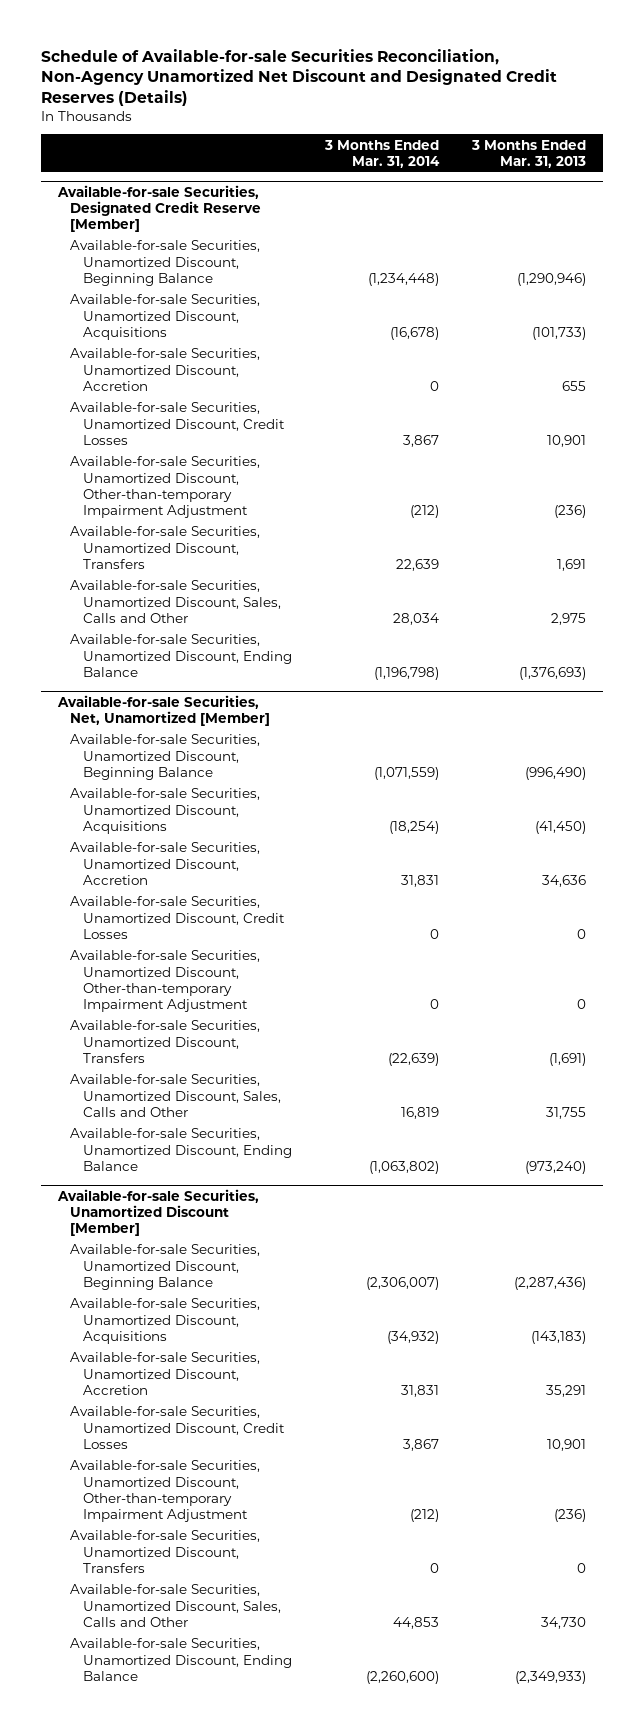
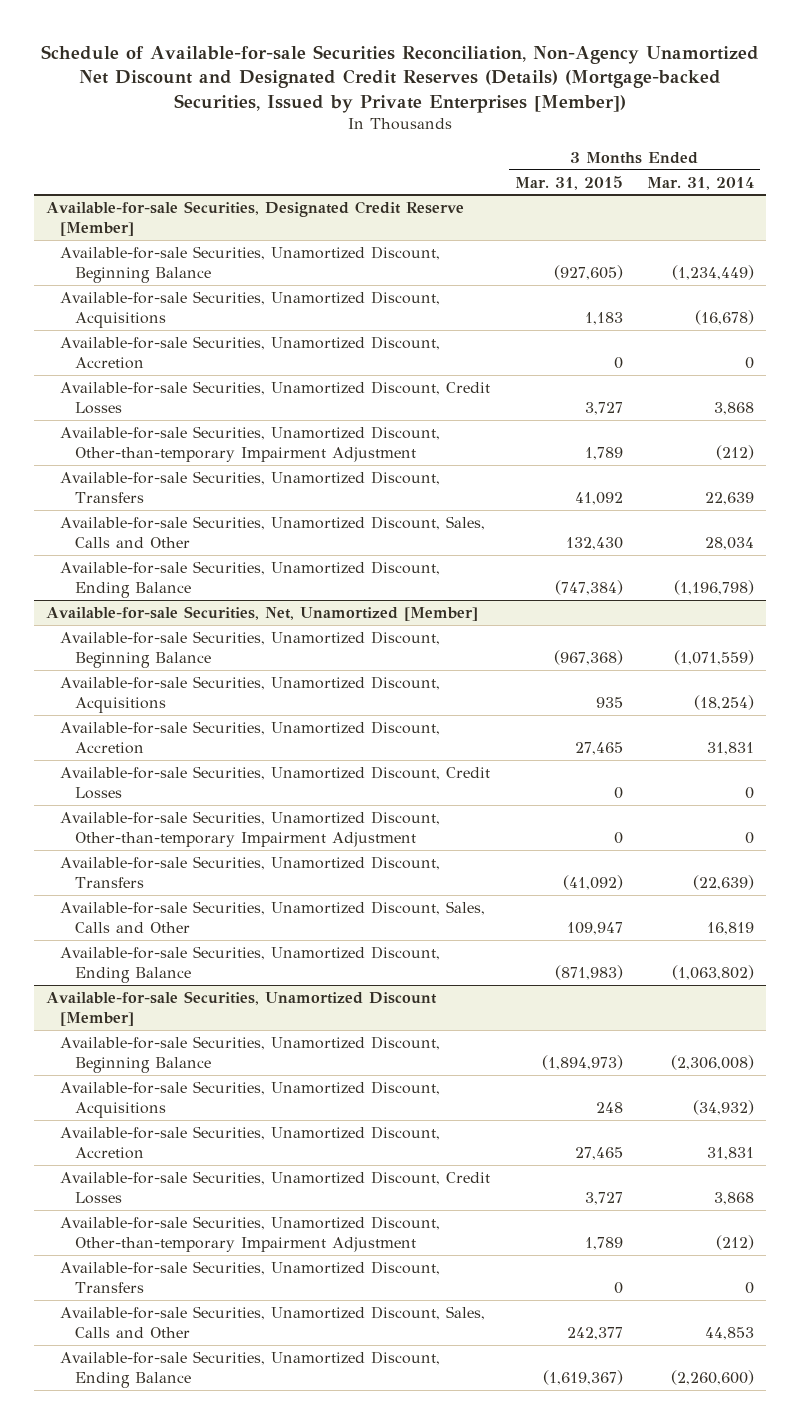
- Schedule of Available-for-sale Securities Reconciliation, Non-Agency Unamortized Net Discount and Designated Credit Reserves (Details)
+ Schedule of Available-for-sale Securities Reconciliation, Non-Agency Unamortized Net Discount and Designated Credit Reserves (Details) (Mortgage-backed Securities, Issued by Private Enterprises [Member])
- | 3 Months Ended Mar. 31, 2014 | 3 Months Ended Mar. 31, 2013
+ | 3 Months Ended Mar. 31, 2015 | 3 Months Ended Mar. 31, 2014
@ Available-for-sale Securities, Designated Credit Reserve [Member]
- Available-for-sale Securities, Unamortized Discount, Beginning Balance | (1,234,448) | (1,290,946)
+ Available-for-sale Securities, Unamortized Discount, Beginning Balance | (927,605) | (1,234,449)
- Available-for-sale Securities, Unamortized Discount, Credit Losses | 3,867 | 10,901
+ Available-for-sale Securities, Unamortized Discount, Credit Losses | 3,727 | 3,868
@ Available-for-sale Securities, Unamortized Discount [Member]
- Available-for-sale Securities, Unamortized Discount, Beginning Balance | (2,306,007) | (2,287,436)
+ Available-for-sale Securities, Unamortized Discount, Beginning Balance | (1,894,973) | (2,306,008)
- Available-for-sale Securities, Unamortized Discount, Credit Losses | 3,867 | 10,901
+ Available-for-sale Securities, Unamortized Discount, Credit Losses | 3,727 | 3,868

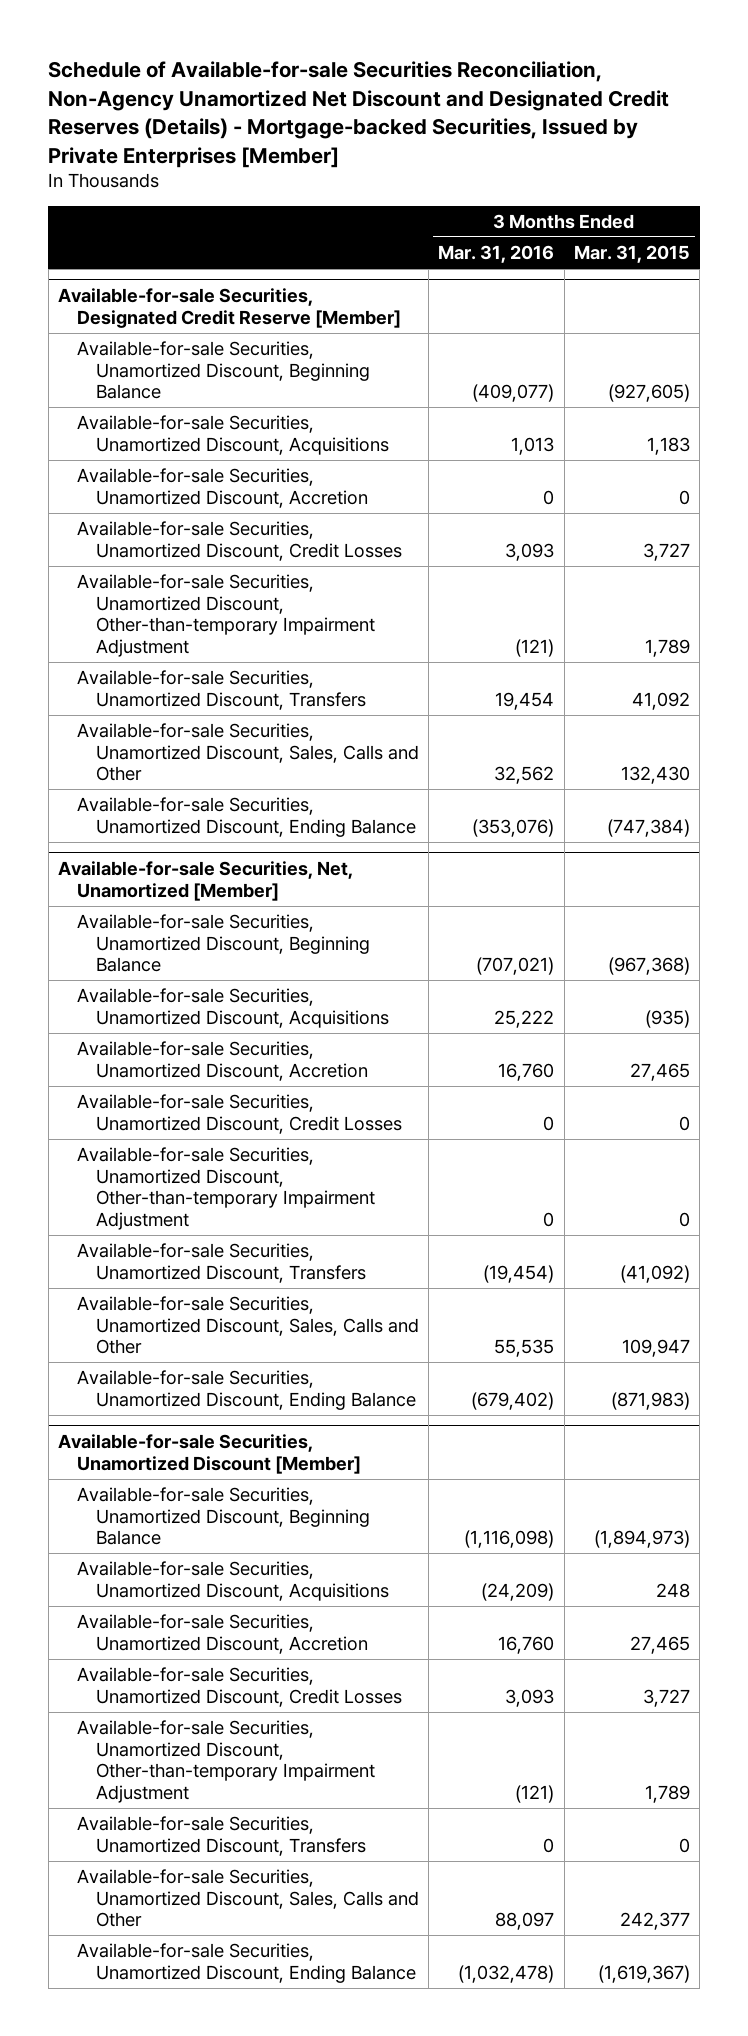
- Schedule of Available-for-sale Securities Reconciliation, Non-Agency Unamortized Net Discount and Designated Credit Reserves (Details) (Mortgage-backed Securities, Issued by Private Enterprises [Member])
+ Schedule of Available-for-sale Securities Reconciliation, Non-Agency Unamortized Net Discount and Designated Credit Reserves (Details) - Mortgage-backed Securities, Issued by Private Enterprises [Member]
- | 3 Months Ended Mar. 31, 2015 | 3 Months Ended Mar. 31, 2014
+ | 3 Months Ended Mar. 31, 2016 | 3 Months Ended Mar. 31, 2015
@ Available-for-sale Securities, Net, Unamortized [Member]
- Available-for-sale Securities, Unamortized Discount, Acquisitions | 935 | (18,254)
+ Available-for-sale Securities, Unamortized Discount, Acquisitions | 25,222 | (935)

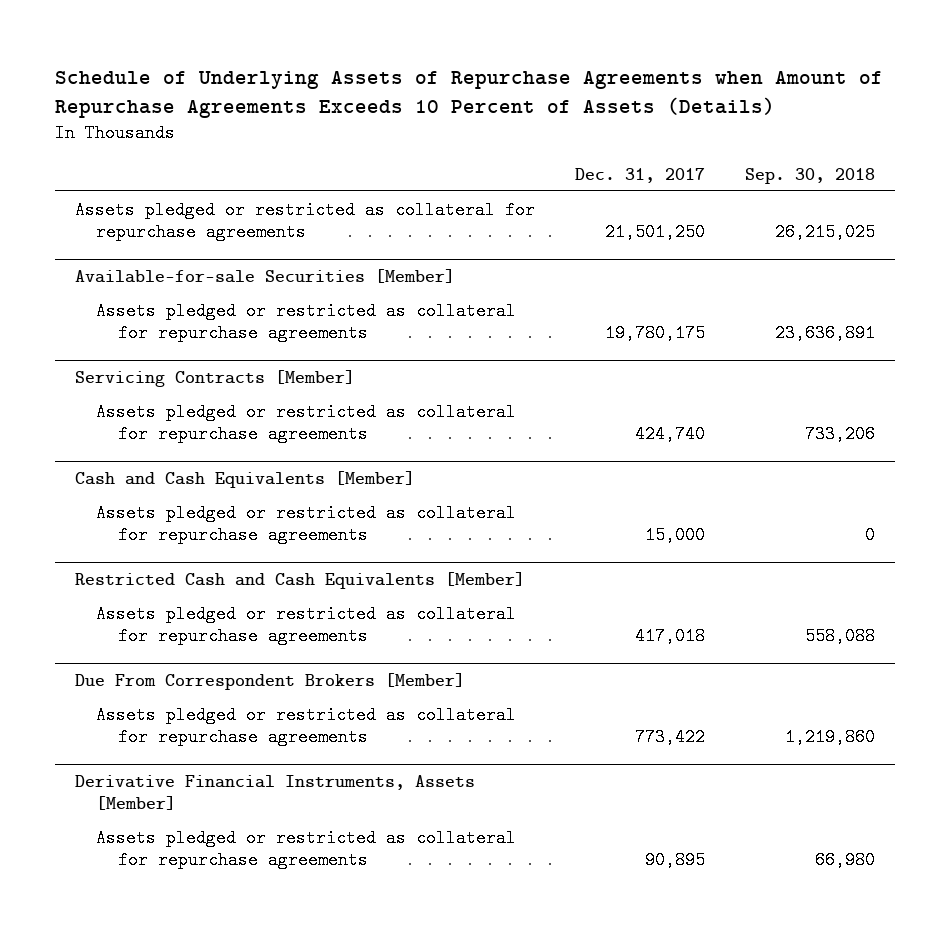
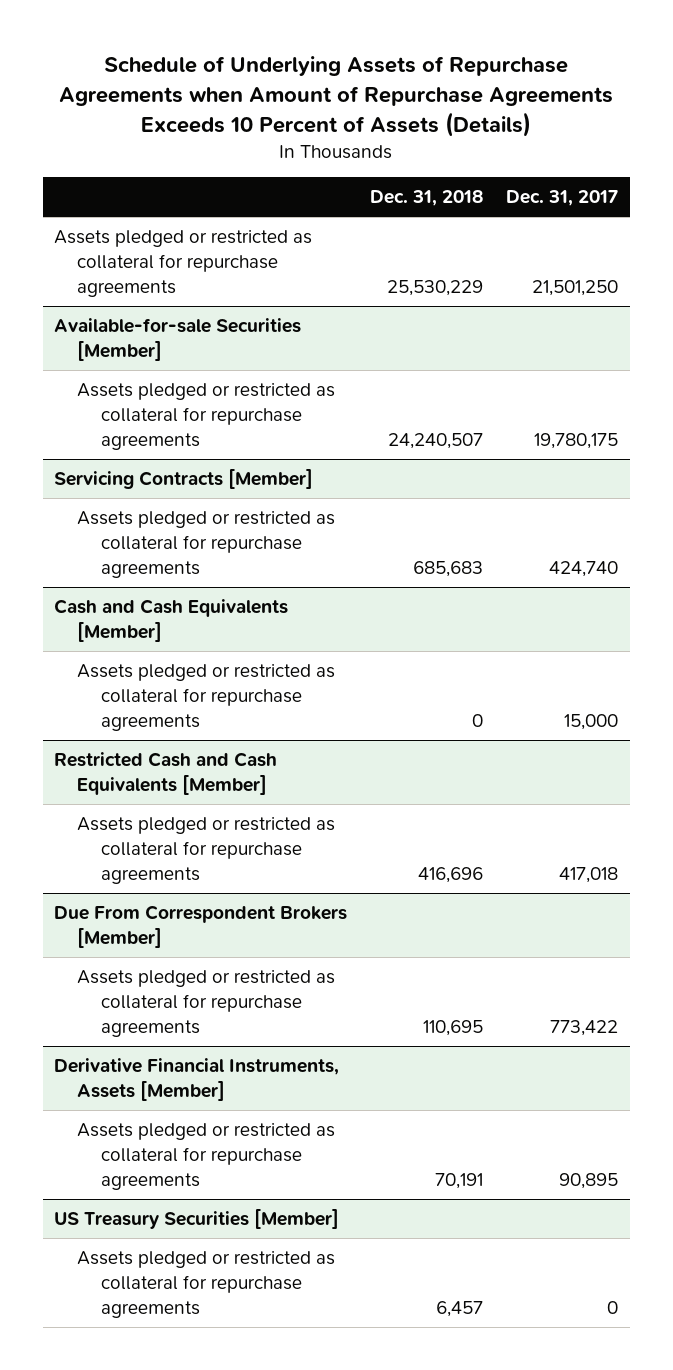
- | Dec. 31, 2017 | Sep. 30, 2018
+ | Dec. 31, 2018 | Dec. 31, 2017
+ US Treasury Securities [Member]
+ Assets pledged or restricted as collateral for repurchase agreements | 6,457 | 0

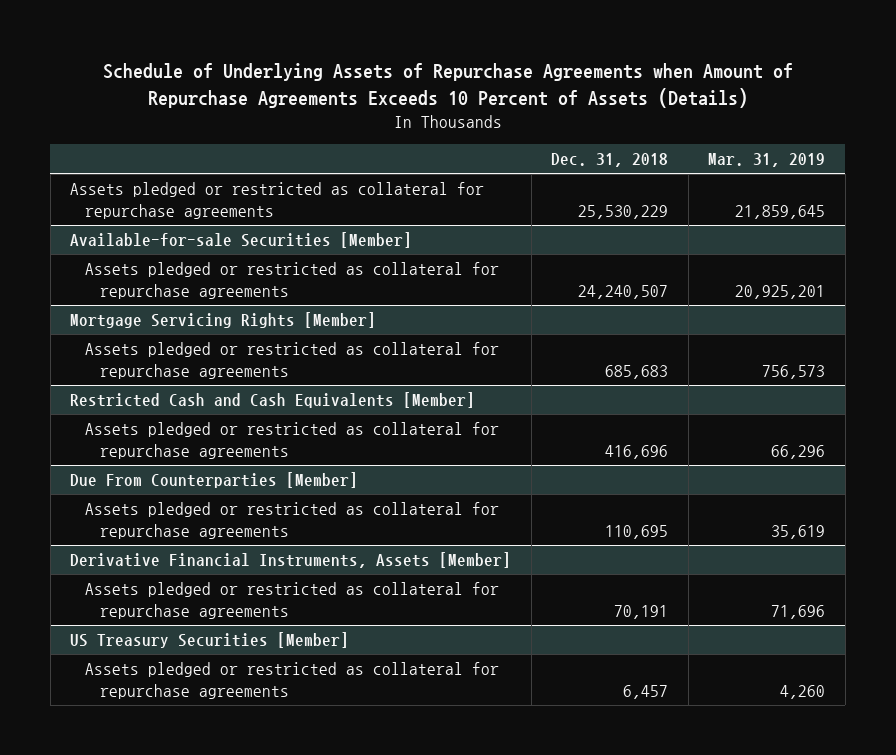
- | Dec. 31, 2018 | Dec. 31, 2017
+ | Dec. 31, 2018 | Mar. 31, 2019
- Servicing Contracts [Member]
+ Mortgage Servicing Rights [Member]
- Cash and Cash Equivalents [Member]
- Assets pledged or restricted as collateral for repurchase agreements | 0 | 15,000
- Due From Correspondent Brokers [Member]
+ Due From Counterparties [Member]

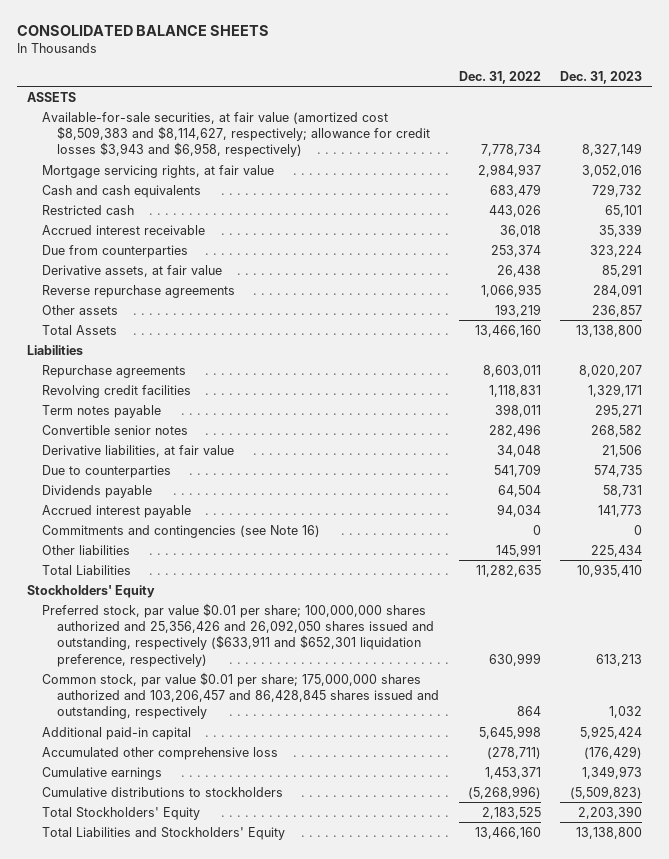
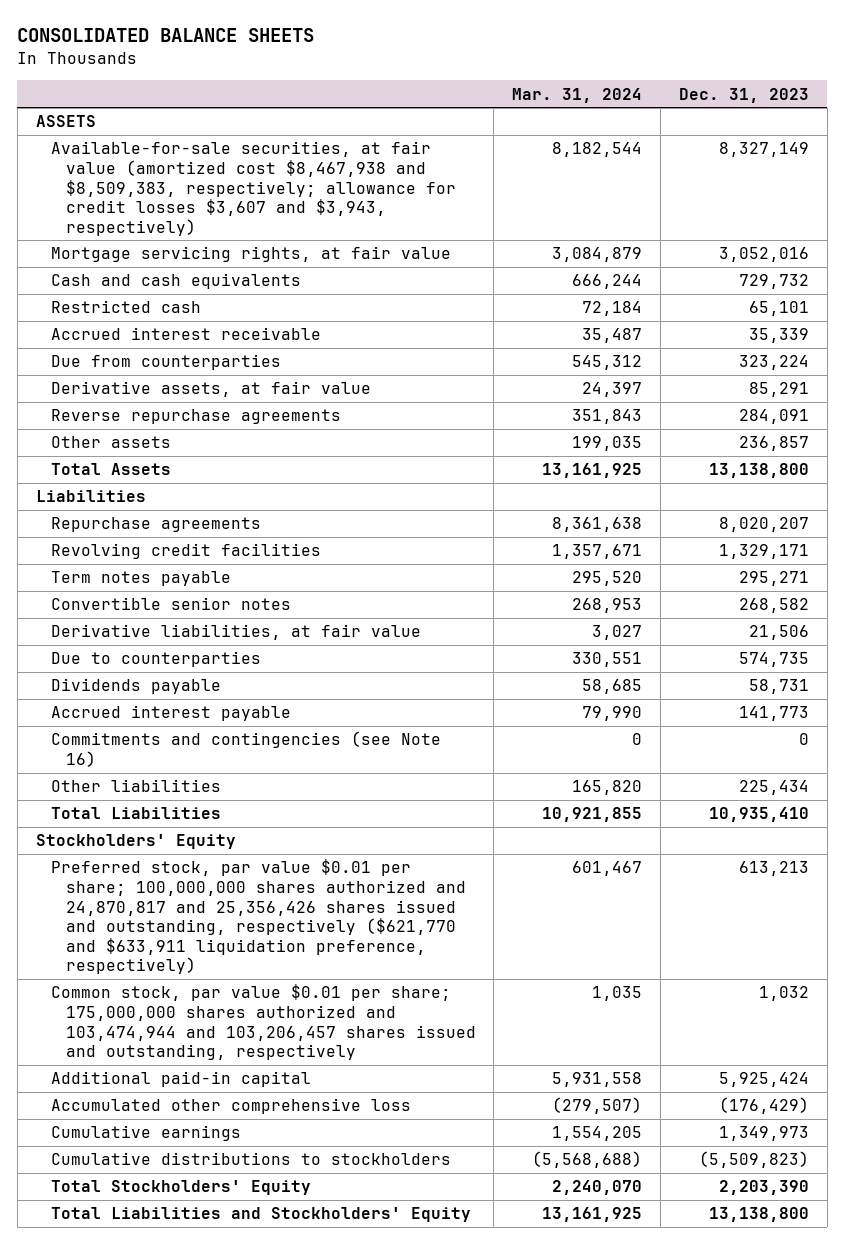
- | Dec. 31, 2022 | Dec. 31, 2023
+ | Mar. 31, 2024 | Dec. 31, 2023
- Available-for-sale securities, at fair value (amortized cost $8,509,383 and $8,114,627, respectively; allowance for credit losses $3,943 and $6,958, respectively) | 7,778,734 | 8,327,149
+ Available-for-sale securities, at fair value (amortized cost $8,467,938 and $8,509,383, respectively; allowance for credit losses $3,607 and $3,943, respectively) | 8,182,544 | 8,327,149
- Preferred stock, par value $0.01 per share; 100,000,000 shares authorized and 25,356,426 and 26,092,050 shares issued and outstanding, respectively ($633,911 and $652,301 liquidation preference, respectively) | 630,999 | 613,213
- Common stock, par value $0.01 per share; 175,000,000 shares authorized and 103,206,457 and 86,428,845 shares issued and outstanding, respectively | 864 | 1,032
+ Preferred stock, par value $0.01 per share; 100,000,000 shares authorized and 24,870,817 and 25,356,426 shares issued and outstanding, respectively ($621,770 and $633,911 liquidation preference, respectively) | 601,467 | 613,213
+ Common stock, par value $0.01 per share; 175,000,000 shares authorized and 103,474,944 and 103,206,457 shares issued and outstanding, respectively | 1,035 | 1,032

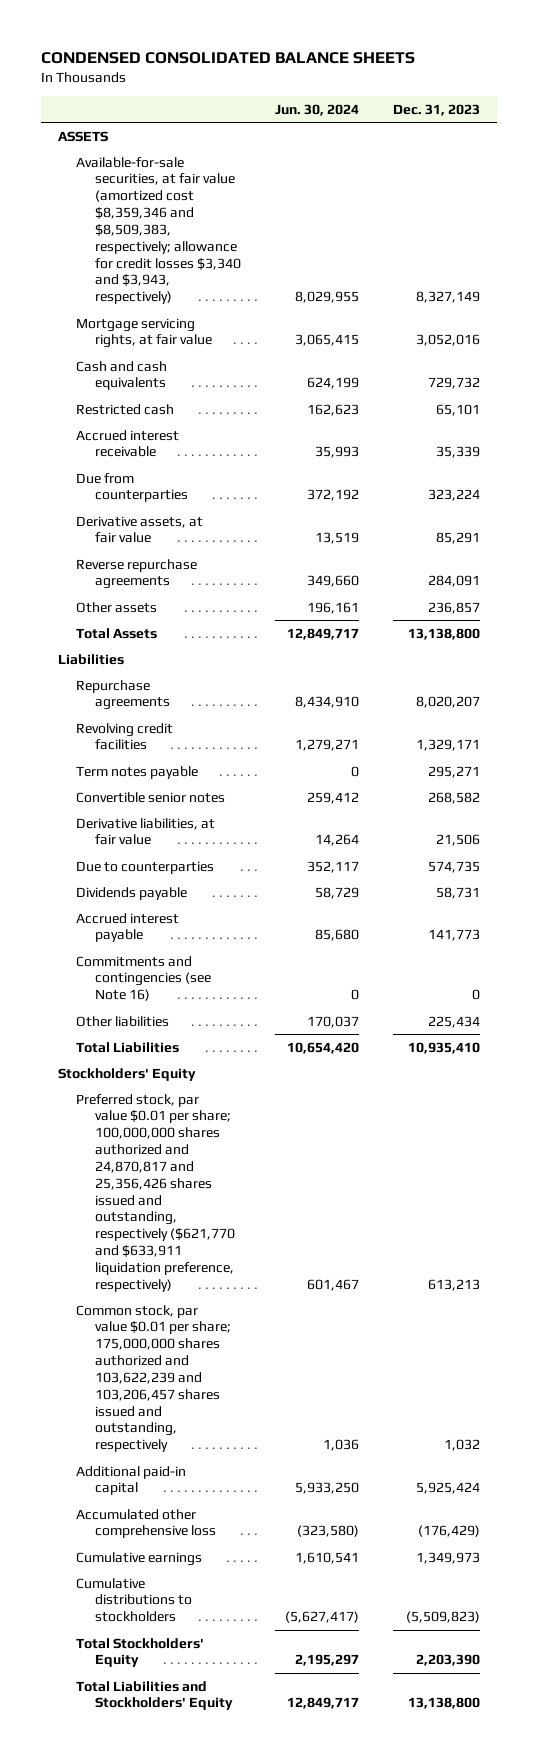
- CONSOLIDATED BALANCE SHEETS
+ CONDENSED CONSOLIDATED BALANCE SHEETS
- | Mar. 31, 2024 | Dec. 31, 2023
+ | Jun. 30, 2024 | Dec. 31, 2023
- Available-for-sale securities, at fair value (amortized cost $8,467,938 and $8,509,383, respectively; allowance for credit losses $3,607 and $3,943, respectively) | 8,182,544 | 8,327,149
+ Available-for-sale securities, at fair value (amortized cost $8,359,346 and $8,509,383, respectively; allowance for credit losses $3,340 and $3,943, respectively) | 8,029,955 | 8,327,149
- Common stock, par value $0.01 per share; 175,000,000 shares authorized and 103,474,944 and 103,206,457 shares issued and outstanding, respectively | 1,035 | 1,032
+ Common stock, par value $0.01 per share; 175,000,000 shares authorized and 103,622,239 and 103,206,457 shares issued and outstanding, respectively | 1,036 | 1,032

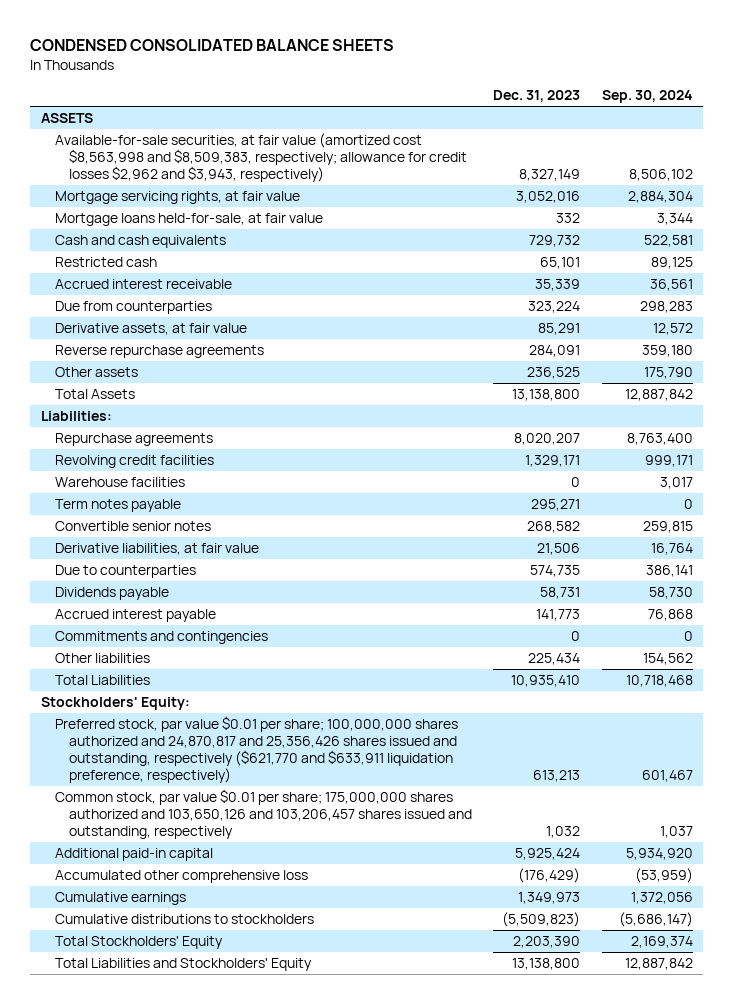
- | Jun. 30, 2024 | Dec. 31, 2023
+ | Dec. 31, 2023 | Sep. 30, 2024
- Available-for-sale securities, at fair value (amortized cost $8,359,346 and $8,509,383, respectively; allowance for credit losses $3,340 and $3,943, respectively) | 8,029,955 | 8,327,149
+ Available-for-sale securities, at fair value (amortized cost $8,563,998 and $8,509,383, respectively; allowance for credit losses $2,962 and $3,943, respectively) | 8,327,149 | 8,506,102
+ Mortgage loans held-for-sale, at fair value | 332 | 3,344
- Other assets | 196,161 | 236,857
+ Other assets | 236,525 | 175,790
- Liabilities
+ Liabilities:
+ Warehouse facilities | 0 | 3,017
- Commitments and contingencies (see Note 16) | 0 | 0
+ Commitments and contingencies | 0 | 0
- Stockholders' Equity
+ Stockholders' Equity:
- Common stock, par value $0.01 per share; 175,000,000 shares authorized and 103,622,239 and 103,206,457 shares issued and outstanding, respectively | 1,036 | 1,032
+ Common stock, par value $0.01 per share; 175,000,000 shares authorized and 103,650,126 and 103,206,457 shares issued and outstanding, respectively | 1,032 | 1,037

